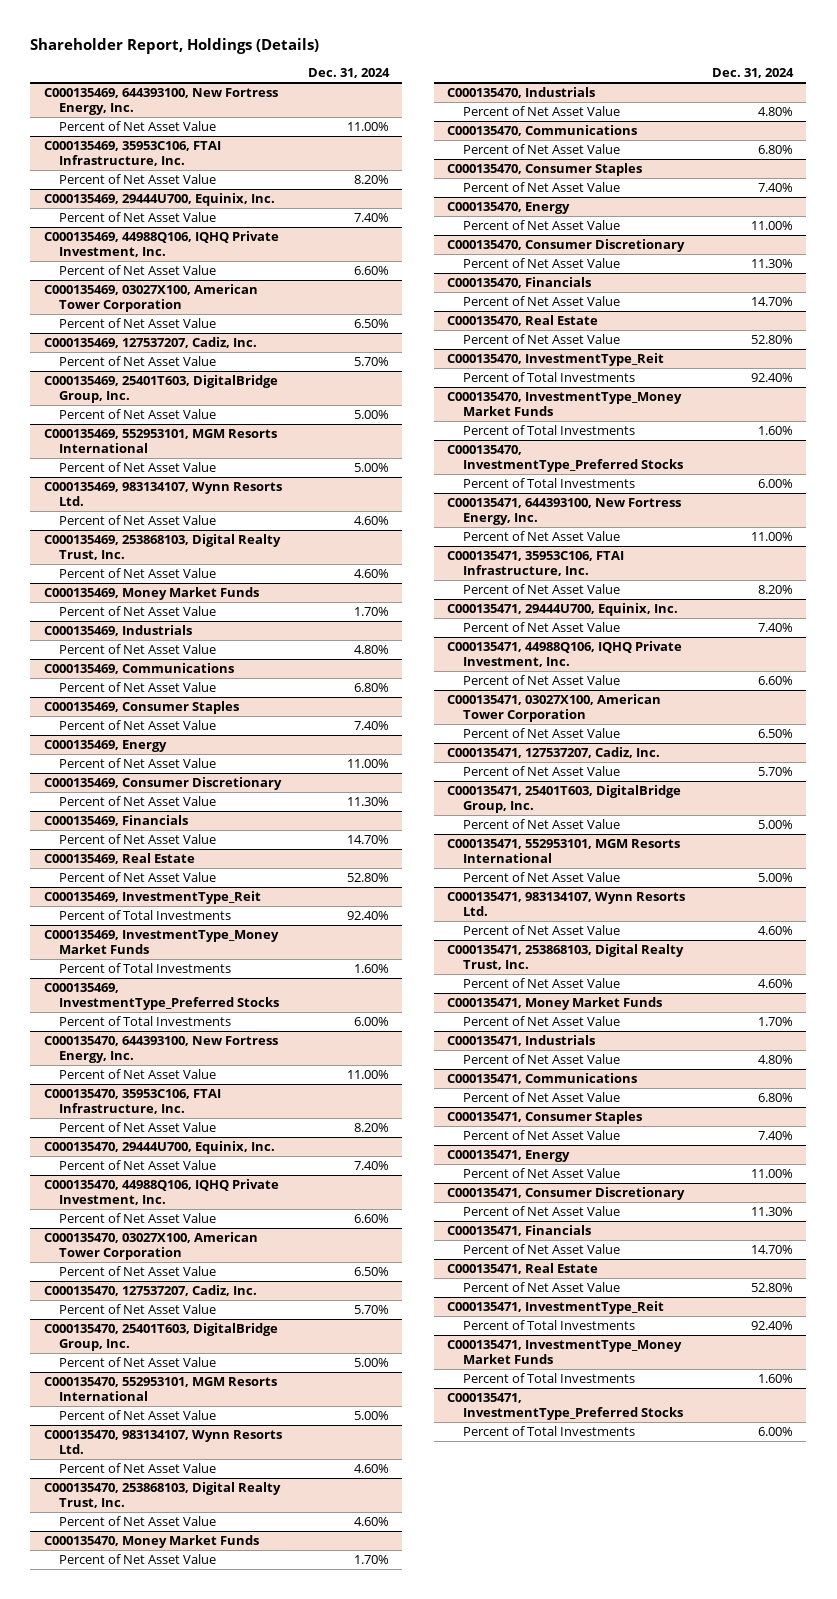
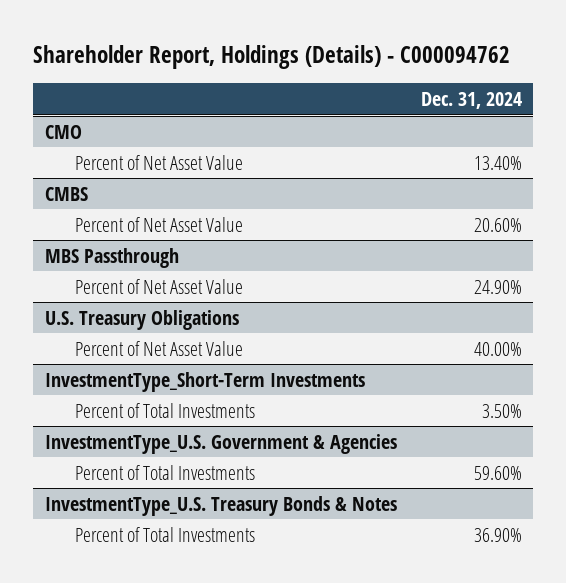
- Shareholder Report, Holdings (Details)
+ Shareholder Report, Holdings (Details) - C000094762
- C000135469, 644393100, New Fortress Energy, Inc.
- Percent of Net Asset Value | 11.00%
- C000135469, 35953C106, FTAI Infrastructure, Inc.
- Percent of Net Asset Value | 8.20%
- C000135469, 29444U700, Equinix, Inc.
- Percent of Net Asset Value | 7.40%
- C000135469, 44988Q106, IQHQ Private Investment, Inc.
- Percent of Net Asset Value | 6.60%
- C000135469, 03027X100, American Tower Corporation
- Percent of Net Asset Value | 6.50%
- C000135469, 127537207, Cadiz, Inc.
- Percent of Net Asset Value | 5.70%
- C000135469, 25401T603, DigitalBridge Group, Inc.
- Percent of Net Asset Value | 5.00%
- C000135469, 552953101, MGM Resorts International
- Percent of Net Asset Value | 5.00%
- C000135469, 983134107, Wynn Resorts Ltd.
- Percent of Net Asset Value | 4.60%
- C000135469, 253868103, Digital Realty Trust, Inc.
- Percent of Net Asset Value | 4.60%
- C000135469, Money Market Funds
- Percent of Net Asset Value | 1.70%
- C000135469, Industrials
- Percent of Net Asset Value | 4.80%
- C000135469, Communications
- Percent of Net Asset Value | 6.80%
- C000135469, Consumer Staples
- Percent of Net Asset Value | 7.40%
- C000135469, Energy
- Percent of Net Asset Value | 11.00%
- C000135469, Consumer Discretionary
- Percent of Net Asset Value | 11.30%
- C000135469, Financials
- Percent of Net Asset Value | 14.70%
- C000135469, Real Estate
- Percent of Net Asset Value | 52.80%
- C000135469, InvestmentType_Reit
- Percent of Total Investments | 92.40%
- C000135469, InvestmentType_Money Market Funds
- Percent of Total Investments | 1.60%
- C000135469, InvestmentType_Preferred Stocks
- Percent of Total Investments | 6.00%
- C000135470, 644393100, New Fortress Energy, Inc.
- Percent of Net Asset Value | 11.00%
- C000135470, 35953C106, FTAI Infrastructure, Inc.
- Percent of Net Asset Value | 8.20%
- C000135470, 29444U700, Equinix, Inc.
- Percent of Net Asset Value | 7.40%
- C000135470, 44988Q106, IQHQ Private Investment, Inc.
- Percent of Net Asset Value | 6.60%
- C000135470, 03027X100, American Tower Corporation
- Percent of Net Asset Value | 6.50%
- C000135470, 127537207, Cadiz, Inc.
- Percent of Net Asset Value | 5.70%
- C000135470, 25401T603, DigitalBridge Group, Inc.
- Percent of Net Asset Value | 5.00%
- C000135470, 552953101, MGM Resorts International
- Percent of Net Asset Value | 5.00%
- C000135470, 983134107, Wynn Resorts Ltd.
- Percent of Net Asset Value | 4.60%
- C000135470, 253868103, Digital Realty Trust, Inc.
- Percent of Net Asset Value | 4.60%
- C000135470, Money Market Funds
- Percent of Net Asset Value | 1.70%
- C000135470, Industrials
- Percent of Net Asset Value | 4.80%
- C000135470, Communications
- Percent of Net Asset Value | 6.80%
- C000135470, Consumer Staples
- Percent of Net Asset Value | 7.40%
- C000135470, Energy
- Percent of Net Asset Value | 11.00%
- C000135470, Consumer Discretionary
- Percent of Net Asset Value | 11.30%
- C000135470, Financials
- Percent of Net Asset Value | 14.70%
- C000135470, Real Estate
- Percent of Net Asset Value | 52.80%
- C000135470, InvestmentType_Reit
- Percent of Total Investments | 92.40%
- C000135470, InvestmentType_Money Market Funds
- Percent of Total Investments | 1.60%
- C000135470, InvestmentType_Preferred Stocks
- Percent of Total Investments | 6.00%
- C000135471, 644393100, New Fortress Energy, Inc.
- Percent of Net Asset Value | 11.00%
- C000135471, 35953C106, FTAI Infrastructure, Inc.
- Percent of Net Asset Value | 8.20%
- C000135471, 29444U700, Equinix, Inc.
- Percent of Net Asset Value | 7.40%
- C000135471, 44988Q106, IQHQ Private Investment, Inc.
- Percent of Net Asset Value | 6.60%
- C000135471, 03027X100, American Tower Corporation
- Percent of Net Asset Value | 6.50%
- C000135471, 127537207, Cadiz, Inc.
- Percent of Net Asset Value | 5.70%
- C000135471, 25401T603, DigitalBridge Group, Inc.
- Percent of Net Asset Value | 5.00%
- C000135471, 552953101, MGM Resorts International
- Percent of Net Asset Value | 5.00%
- C000135471, 983134107, Wynn Resorts Ltd.
- Percent of Net Asset Value | 4.60%
- C000135471, 253868103, Digital Realty Trust, Inc.
- Percent of Net Asset Value | 4.60%
- C000135471, Money Market Funds
- Percent of Net Asset Value | 1.70%
- C000135471, Industrials
- Percent of Net Asset Value | 4.80%
- C000135471, Communications
- Percent of Net Asset Value | 6.80%
- C000135471, Consumer Staples
- Percent of Net Asset Value | 7.40%
- C000135471, Energy
- Percent of Net Asset Value | 11.00%
- C000135471, Consumer Discretionary
- Percent of Net Asset Value | 11.30%
- C000135471, Financials
- Percent of Net Asset Value | 14.70%
- C000135471, Real Estate
- Percent of Net Asset Value | 52.80%
- C000135471, InvestmentType_Reit
- Percent of Total Investments | 92.40%
- C000135471, InvestmentType_Money Market Funds
- Percent of Total Investments | 1.60%
- C000135471, InvestmentType_Preferred Stocks
- Percent of Total Investments | 6.00%
+ CMO
+ Percent of Net Asset Value | 13.40%
+ CMBS
+ Percent of Net Asset Value | 20.60%
+ MBS Passthrough
+ Percent of Net Asset Value | 24.90%
+ U.S. Treasury Obligations
+ Percent of Net Asset Value | 40.00%
+ InvestmentType_Short-Term Investments
+ Percent of Total Investments | 3.50%
+ InvestmentType_U.S. Government & Agencies
+ Percent of Total Investments | 59.60%
+ InvestmentType_U.S. Treasury Bonds & Notes
+ Percent of Total Investments | 36.90%

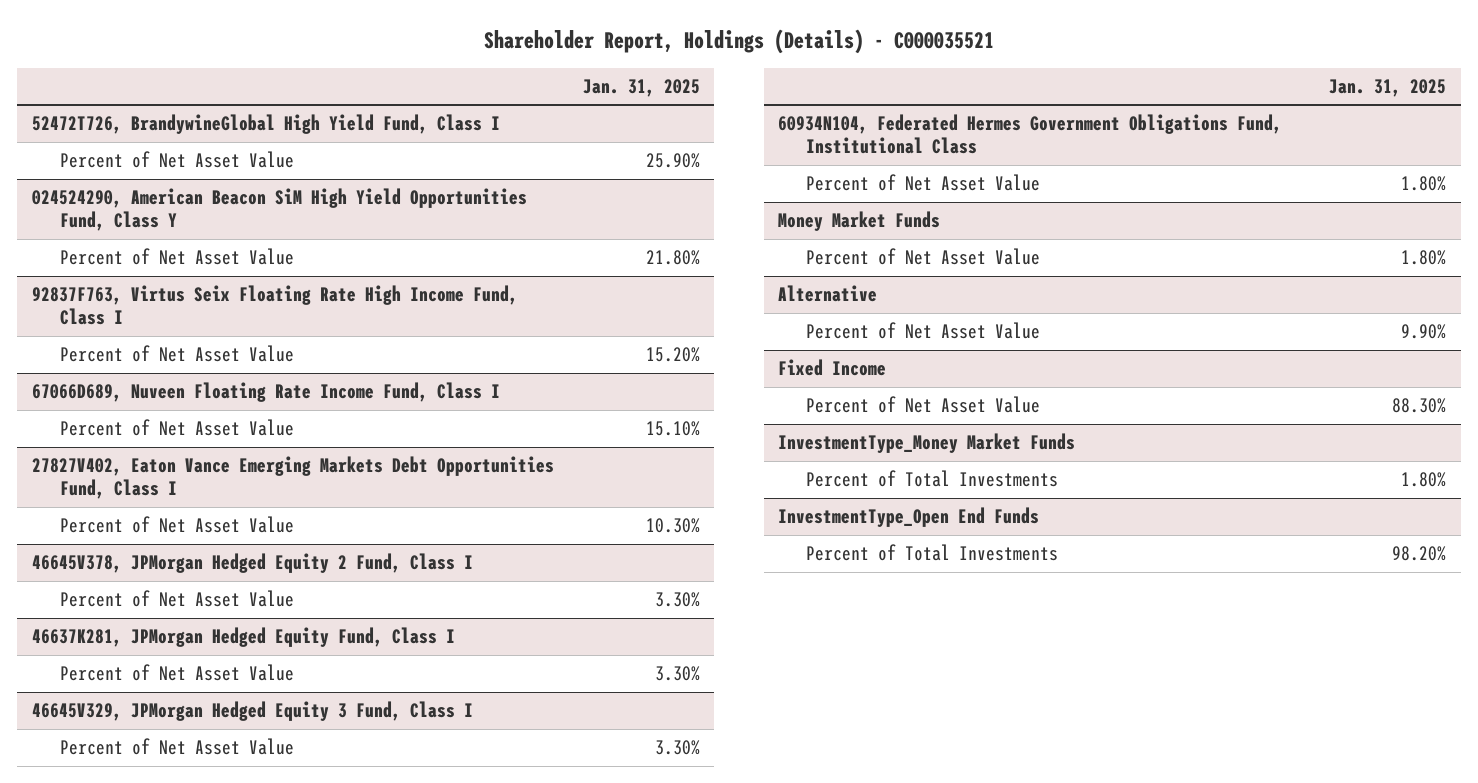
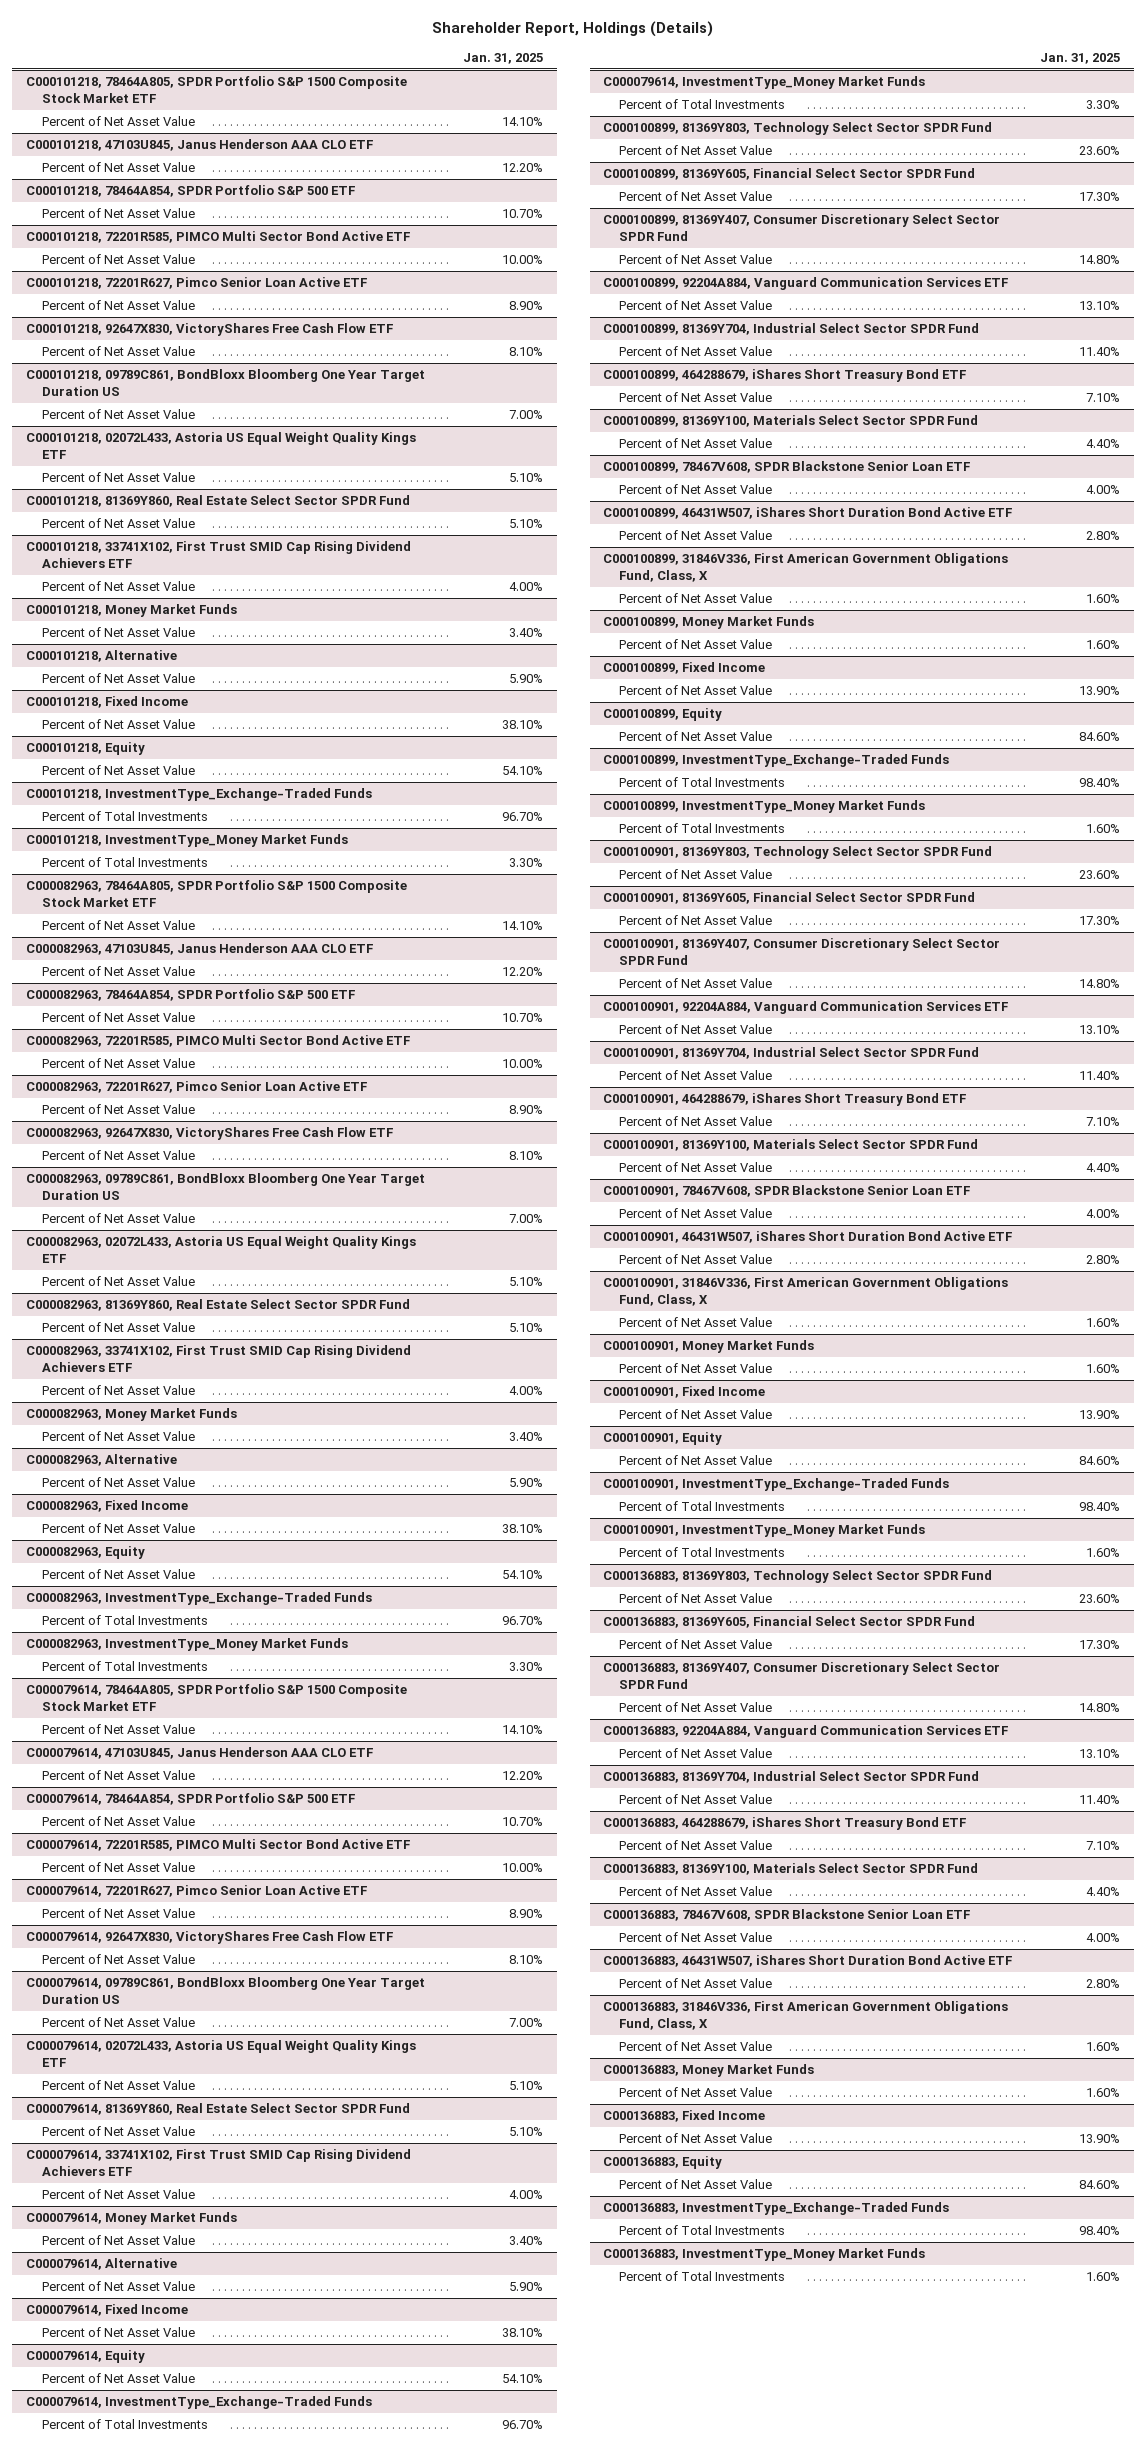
- Shareholder Report, Holdings (Details) - C000035521
+ Shareholder Report, Holdings (Details)
- 52472T726, BrandywineGlobal High Yield Fund, Class I
- Percent of Net Asset Value | 25.90%
- 024524290, American Beacon SiM High Yield Opportunities Fund, Class Y
- Percent of Net Asset Value | 21.80%
- 92837F763, Virtus Seix Floating Rate High Income Fund, Class I
- Percent of Net Asset Value | 15.20%
- 67066D689, Nuveen Floating Rate Income Fund, Class I
- Percent of Net Asset Value | 15.10%
- 27827V402, Eaton Vance Emerging Markets Debt Opportunities Fund, Class I
- Percent of Net Asset Value | 10.30%
- 46645V378, JPMorgan Hedged Equity 2 Fund, Class I
- Percent of Net Asset Value | 3.30%
- 46637K281, JPMorgan Hedged Equity Fund, Class I
- Percent of Net Asset Value | 3.30%
- 46645V329, JPMorgan Hedged Equity 3 Fund, Class I
- Percent of Net Asset Value | 3.30%
- 60934N104, Federated Hermes Government Obligations Fund, Institutional Class
- Percent of Net Asset Value | 1.80%
- Money Market Funds
- Percent of Net Asset Value | 1.80%
- Alternative
- Percent of Net Asset Value | 9.90%
- Fixed Income
- Percent of Net Asset Value | 88.30%
- InvestmentType_Money Market Funds
- Percent of Total Investments | 1.80%
- InvestmentType_Open End Funds
- Percent of Total Investments | 98.20%
+ C000101218, 78464A805, SPDR Portfolio S&P 1500 Composite Stock Market ETF
+ Percent of Net Asset Value | 14.10%
+ C000101218, 47103U845, Janus Henderson AAA CLO ETF
+ Percent of Net Asset Value | 12.20%
+ C000101218, 78464A854, SPDR Portfolio S&P 500 ETF
+ Percent of Net Asset Value | 10.70%
+ C000101218, 72201R585, PIMCO Multi Sector Bond Active ETF
+ Percent of Net Asset Value | 10.00%
+ C000101218, 72201R627, Pimco Senior Loan Active ETF
+ Percent of Net Asset Value | 8.90%
+ C000101218, 92647X830, VictoryShares Free Cash Flow ETF
+ Percent of Net Asset Value | 8.10%
+ C000101218, 09789C861, BondBloxx Bloomberg One Year Target Duration US
+ Percent of Net Asset Value | 7.00%
+ C000101218, 02072L433, Astoria US Equal Weight Quality Kings ETF
+ Percent of Net Asset Value | 5.10%
+ C000101218, 81369Y860, Real Estate Select Sector SPDR Fund
+ Percent of Net Asset Value | 5.10%
+ C000101218, 33741X102, First Trust SMID Cap Rising Dividend Achievers ETF
+ Percent of Net Asset Value | 4.00%
+ C000101218, Money Market Funds
+ Percent of Net Asset Value | 3.40%
+ C000101218, Alternative
+ Percent of Net Asset Value | 5.90%
+ C000101218, Fixed Income
+ Percent of Net Asset Value | 38.10%
+ C000101218, Equity
+ Percent of Net Asset Value | 54.10%
+ C000101218, InvestmentType_Exchange-Traded Funds
+ Percent of Total Investments | 96.70%
+ C000101218, InvestmentType_Money Market Funds
+ Percent of Total Investments | 3.30%
+ C000082963, 78464A805, SPDR Portfolio S&P 1500 Composite Stock Market ETF
+ Percent of Net Asset Value | 14.10%
+ C000082963, 47103U845, Janus Henderson AAA CLO ETF
+ Percent of Net Asset Value | 12.20%
+ C000082963, 78464A854, SPDR Portfolio S&P 500 ETF
+ Percent of Net Asset Value | 10.70%
+ C000082963, 72201R585, PIMCO Multi Sector Bond Active ETF
+ Percent of Net Asset Value | 10.00%
+ C000082963, 72201R627, Pimco Senior Loan Active ETF
+ Percent of Net Asset Value | 8.90%
+ C000082963, 92647X830, VictoryShares Free Cash Flow ETF
+ Percent of Net Asset Value | 8.10%
+ C000082963, 09789C861, BondBloxx Bloomberg One Year Target Duration US
+ Percent of Net Asset Value | 7.00%
+ C000082963, 02072L433, Astoria US Equal Weight Quality Kings ETF
+ Percent of Net Asset Value | 5.10%
+ C000082963, 81369Y860, Real Estate Select Sector SPDR Fund
+ Percent of Net Asset Value | 5.10%
+ C000082963, 33741X102, First Trust SMID Cap Rising Dividend Achievers ETF
+ Percent of Net Asset Value | 4.00%
+ C000082963, Money Market Funds
+ Percent of Net Asset Value | 3.40%
+ C000082963, Alternative
+ Percent of Net Asset Value | 5.90%
+ C000082963, Fixed Income
+ Percent of Net Asset Value | 38.10%
+ C000082963, Equity
+ Percent of Net Asset Value | 54.10%
+ C000082963, InvestmentType_Exchange-Traded Funds
+ Percent of Total Investments | 96.70%
+ C000082963, InvestmentType_Money Market Funds
+ Percent of Total Investments | 3.30%
+ C000079614, 78464A805, SPDR Portfolio S&P 1500 Composite Stock Market ETF
+ Percent of Net Asset Value | 14.10%
+ C000079614, 47103U845, Janus Henderson AAA CLO ETF
+ Percent of Net Asset Value | 12.20%
+ C000079614, 78464A854, SPDR Portfolio S&P 500 ETF
+ Percent of Net Asset Value | 10.70%
+ C000079614, 72201R585, PIMCO Multi Sector Bond Active ETF
+ Percent of Net Asset Value | 10.00%
+ C000079614, 72201R627, Pimco Senior Loan Active ETF
+ Percent of Net Asset Value | 8.90%
+ C000079614, 92647X830, VictoryShares Free Cash Flow ETF
+ Percent of Net Asset Value | 8.10%
+ C000079614, 09789C861, BondBloxx Bloomberg One Year Target Duration US
+ Percent of Net Asset Value | 7.00%
+ C000079614, 02072L433, Astoria US Equal Weight Quality Kings ETF
+ Percent of Net Asset Value | 5.10%
+ C000079614, 81369Y860, Real Estate Select Sector SPDR Fund
+ Percent of Net Asset Value | 5.10%
+ C000079614, 33741X102, First Trust SMID Cap Rising Dividend Achievers ETF
+ Percent of Net Asset Value | 4.00%
+ C000079614, Money Market Funds
+ Percent of Net Asset Value | 3.40%
+ C000079614, Alternative
+ Percent of Net Asset Value | 5.90%
+ C000079614, Fixed Income
+ Percent of Net Asset Value | 38.10%
+ C000079614, Equity
+ Percent of Net Asset Value | 54.10%
+ C000079614, InvestmentType_Exchange-Traded Funds
+ Percent of Total Investments | 96.70%
+ C000079614, InvestmentType_Money Market Funds
+ Percent of Total Investments | 3.30%
+ C000100899, 81369Y803, Technology Select Sector SPDR Fund
+ Percent of Net Asset Value | 23.60%
+ C000100899, 81369Y605, Financial Select Sector SPDR Fund
+ Percent of Net Asset Value | 17.30%
+ C000100899, 81369Y407, Consumer Discretionary Select Sector SPDR Fund
+ Percent of Net Asset Value | 14.80%
+ C000100899, 92204A884, Vanguard Communication Services ETF
+ Percent of Net Asset Value | 13.10%
+ C000100899, 81369Y704, Industrial Select Sector SPDR Fund
+ Percent of Net Asset Value | 11.40%
+ C000100899, 464288679, iShares Short Treasury Bond ETF
+ Percent of Net Asset Value | 7.10%
+ C000100899, 81369Y100, Materials Select Sector SPDR Fund
+ Percent of Net Asset Value | 4.40%
+ C000100899, 78467V608, SPDR Blackstone Senior Loan ETF
+ Percent of Net Asset Value | 4.00%
+ C000100899, 46431W507, iShares Short Duration Bond Active ETF
+ Percent of Net Asset Value | 2.80%
+ C000100899, 31846V336, First American Government Obligations Fund, Class, X
+ Percent of Net Asset Value | 1.60%
+ C000100899, Money Market Funds
+ Percent of Net Asset Value | 1.60%
+ C000100899, Fixed Income
+ Percent of Net Asset Value | 13.90%
+ C000100899, Equity
+ Percent of Net Asset Value | 84.60%
+ C000100899, InvestmentType_Exchange-Traded Funds
+ Percent of Total Investments | 98.40%
+ C000100899, InvestmentType_Money Market Funds
+ Percent of Total Investments | 1.60%
+ C000100901, 81369Y803, Technology Select Sector SPDR Fund
+ Percent of Net Asset Value | 23.60%
+ C000100901, 81369Y605, Financial Select Sector SPDR Fund
+ Percent of Net Asset Value | 17.30%
+ C000100901, 81369Y407, Consumer Discretionary Select Sector SPDR Fund
+ Percent of Net Asset Value | 14.80%
+ C000100901, 92204A884, Vanguard Communication Services ETF
+ Percent of Net Asset Value | 13.10%
+ C000100901, 81369Y704, Industrial Select Sector SPDR Fund
+ Percent of Net Asset Value | 11.40%
+ C000100901, 464288679, iShares Short Treasury Bond ETF
+ Percent of Net Asset Value | 7.10%
+ C000100901, 81369Y100, Materials Select Sector SPDR Fund
+ Percent of Net Asset Value | 4.40%
+ C000100901, 78467V608, SPDR Blackstone Senior Loan ETF
+ Percent of Net Asset Value | 4.00%
+ C000100901, 46431W507, iShares Short Duration Bond Active ETF
+ Percent of Net Asset Value | 2.80%
+ C000100901, 31846V336, First American Government Obligations Fund, Class, X
+ Percent of Net Asset Value | 1.60%
+ C000100901, Money Market Funds
+ Percent of Net Asset Value | 1.60%
+ C000100901, Fixed Income
+ Percent of Net Asset Value | 13.90%
+ C000100901, Equity
+ Percent of Net Asset Value | 84.60%
+ C000100901, InvestmentType_Exchange-Traded Funds
+ Percent of Total Investments | 98.40%
+ C000100901, InvestmentType_Money Market Funds
+ Percent of Total Investments | 1.60%
+ C000136883, 81369Y803, Technology Select Sector SPDR Fund
+ Percent of Net Asset Value | 23.60%
+ C000136883, 81369Y605, Financial Select Sector SPDR Fund
+ Percent of Net Asset Value | 17.30%
+ C000136883, 81369Y407, Consumer Discretionary Select Sector SPDR Fund
+ Percent of Net Asset Value | 14.80%
+ C000136883, 92204A884, Vanguard Communication Services ETF
+ Percent of Net Asset Value | 13.10%
+ C000136883, 81369Y704, Industrial Select Sector SPDR Fund
+ Percent of Net Asset Value | 11.40%
+ C000136883, 464288679, iShares Short Treasury Bond ETF
+ Percent of Net Asset Value | 7.10%
+ C000136883, 81369Y100, Materials Select Sector SPDR Fund
+ Percent of Net Asset Value | 4.40%
+ C000136883, 78467V608, SPDR Blackstone Senior Loan ETF
+ Percent of Net Asset Value | 4.00%
+ C000136883, 46431W507, iShares Short Duration Bond Active ETF
+ Percent of Net Asset Value | 2.80%
+ C000136883, 31846V336, First American Government Obligations Fund, Class, X
+ Percent of Net Asset Value | 1.60%
+ C000136883, Money Market Funds
+ Percent of Net Asset Value | 1.60%
+ C000136883, Fixed Income
+ Percent of Net Asset Value | 13.90%
+ C000136883, Equity
+ Percent of Net Asset Value | 84.60%
+ C000136883, InvestmentType_Exchange-Traded Funds
+ Percent of Total Investments | 98.40%
+ C000136883, InvestmentType_Money Market Funds
+ Percent of Total Investments | 1.60%

